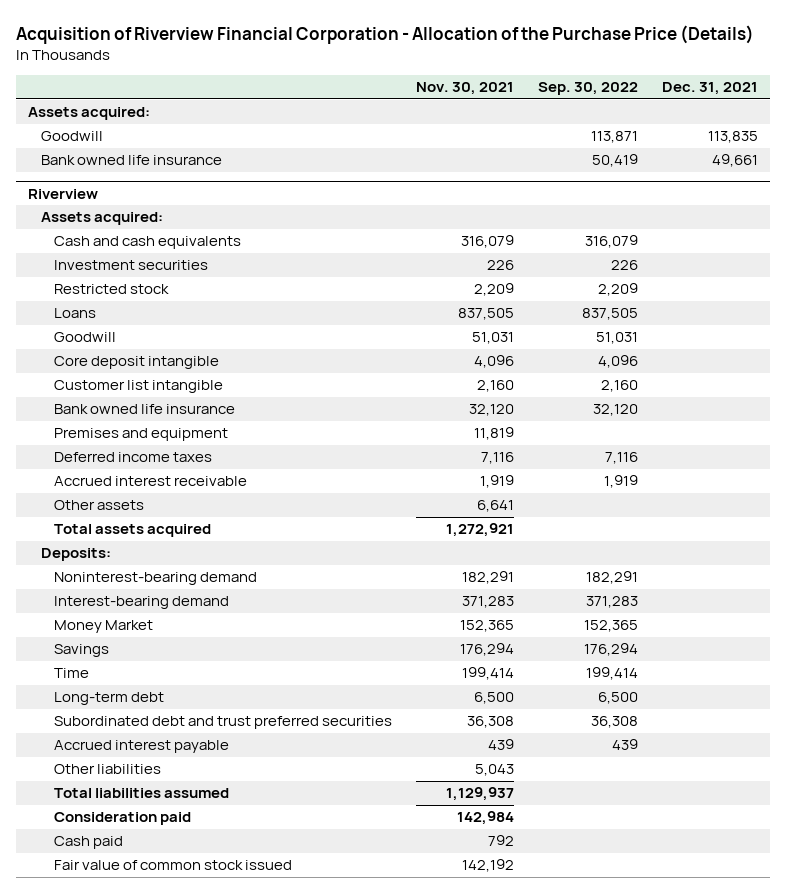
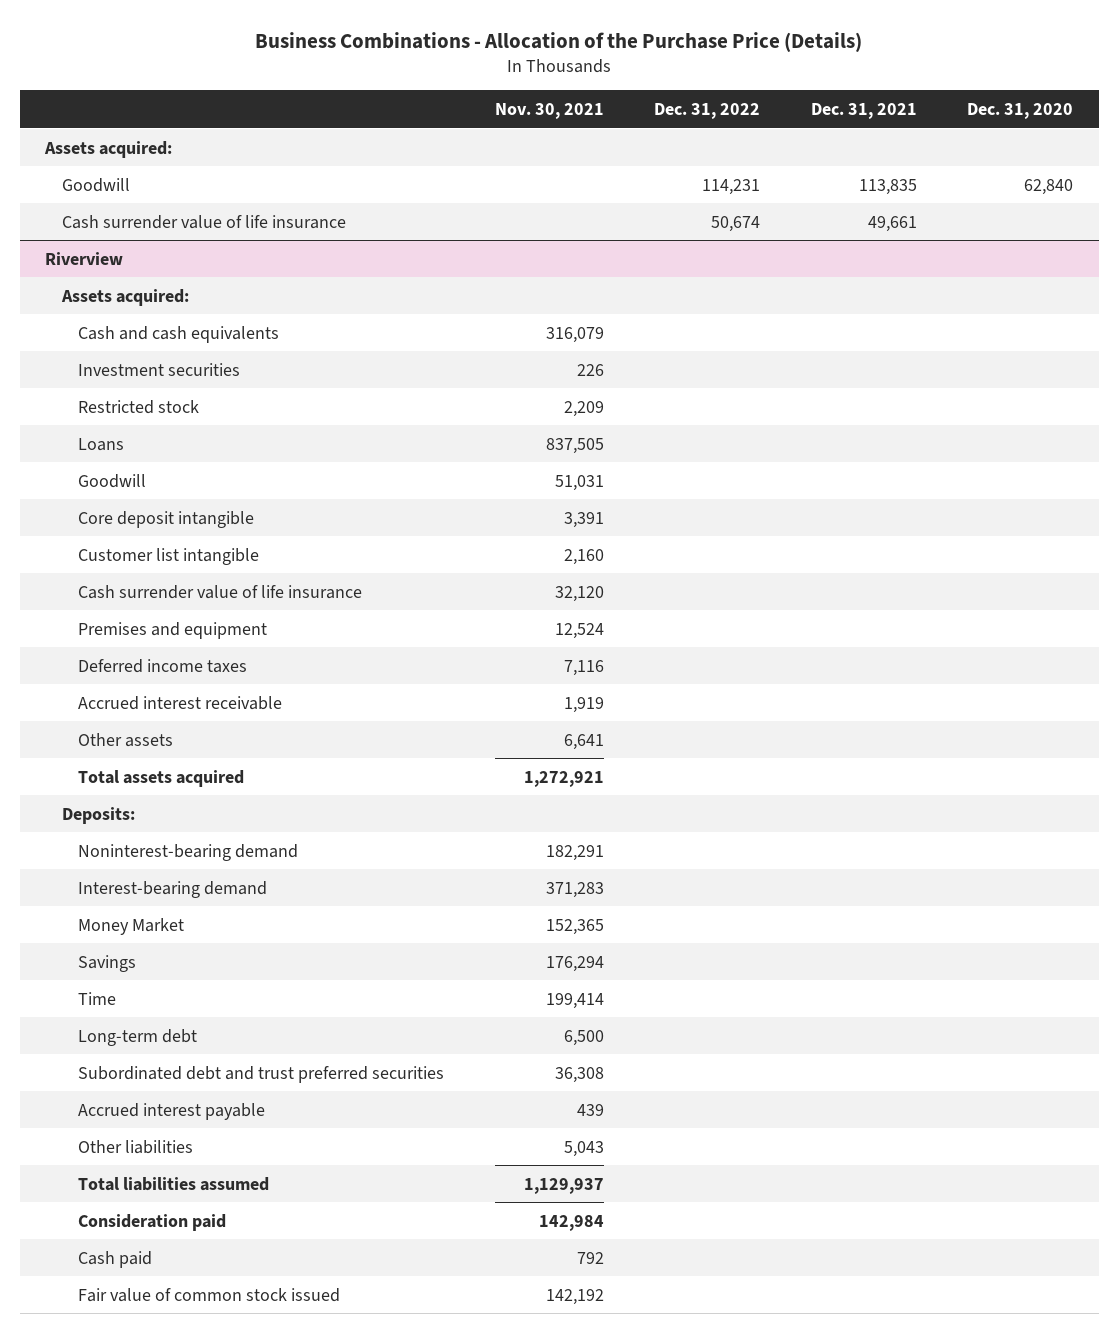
- Acquisition of Riverview Financial Corporation - Allocation of the Purchase Price (Details)
+ Business Combinations - Allocation of the Purchase Price (Details)
- | Nov. 30, 2021 | Sep. 30, 2022 | Dec. 31, 2021
+ | Nov. 30, 2021 | Dec. 31, 2022 | Dec. 31, 2021 | Dec. 31, 2020
- Bank owned life insurance | | 50,419 | 49,661
+ Cash surrender value of life insurance | | 50,674 | 49,661 |
@ Riverview
- Core deposit intangible | 4,096 | 4,096 |
+ Core deposit intangible | 3,391 | | |
- Bank owned life insurance | 32,120 | 32,120 |
- Premises and equipment | 11,819 | |
+ Cash surrender value of life insurance | 32,120 | | |
+ Premises and equipment | 12,524 | | |

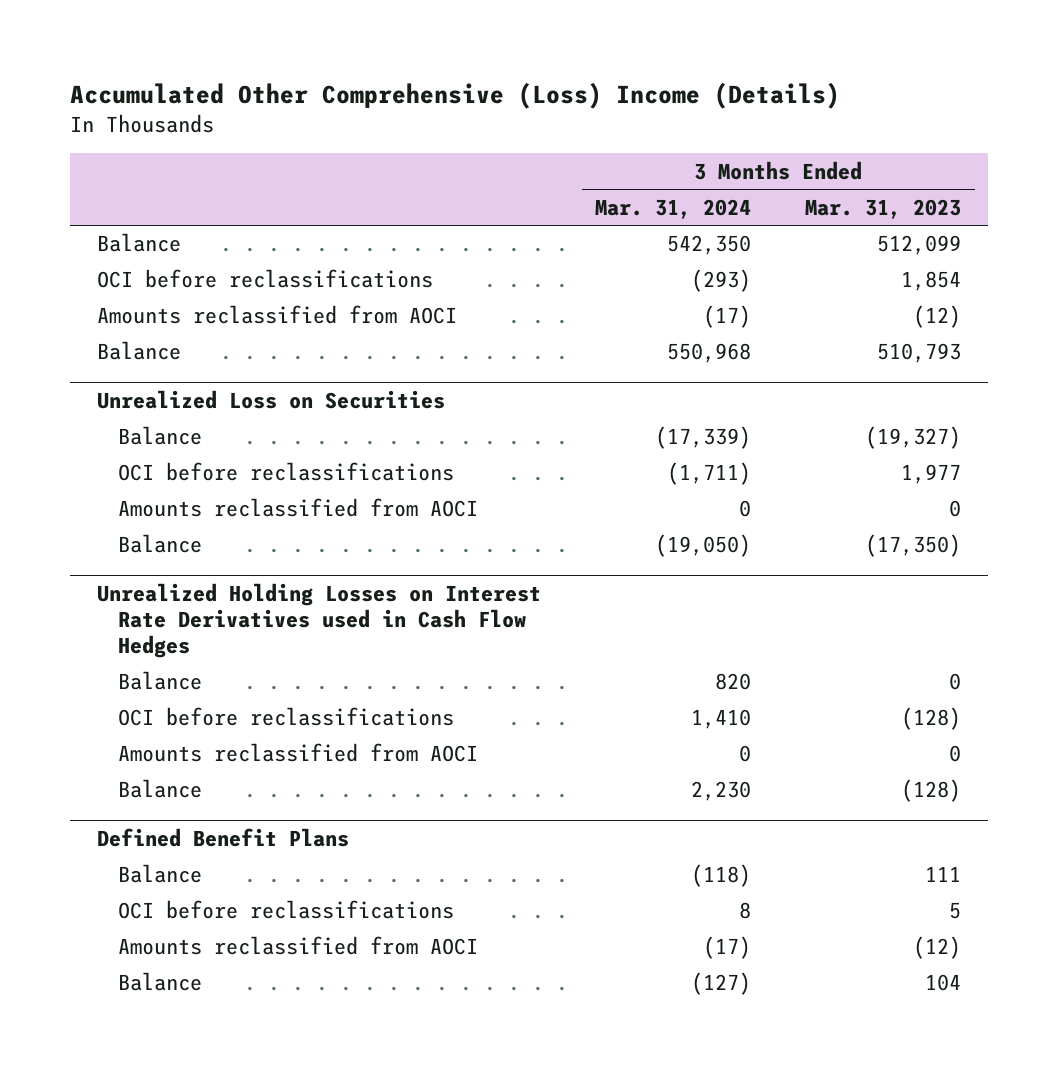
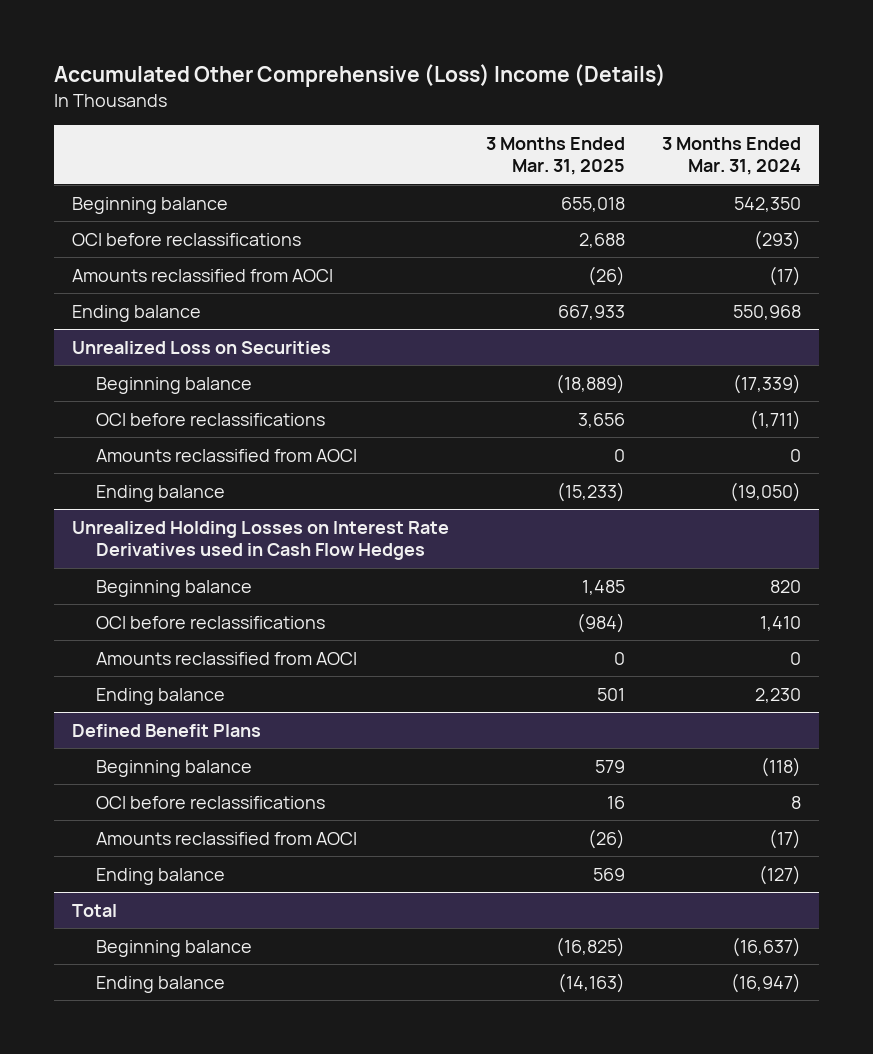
- | 3 Months Ended Mar. 31, 2024 | 3 Months Ended Mar. 31, 2023
+ | 3 Months Ended Mar. 31, 2025 | 3 Months Ended Mar. 31, 2024
- Balance | 542,350 | 512,099
+ Beginning balance | 655,018 | 542,350
- Balance | 550,968 | 510,793
+ Ending balance | 667,933 | 550,968
@ Unrealized Loss on Securities
- Balance | (17,339) | (19,327)
+ Beginning balance | (18,889) | (17,339)
- Balance | (19,050) | (17,350)
+ Ending balance | (15,233) | (19,050)
@ Unrealized Holding Losses on Interest Rate Derivatives used in Cash Flow Hedges
- Balance | 820 | 0
+ Beginning balance | 1,485 | 820
- Balance | 2,230 | (128)
+ Ending balance | 501 | 2,230
@ Defined Benefit Plans
- Balance | (118) | 111
+ Beginning balance | 579 | (118)
- Balance | (127) | 104
+ Ending balance | 569 | (127)
+ Total
+ Beginning balance | (16,825) | (16,637)
+ Ending balance | (14,163) | (16,947)

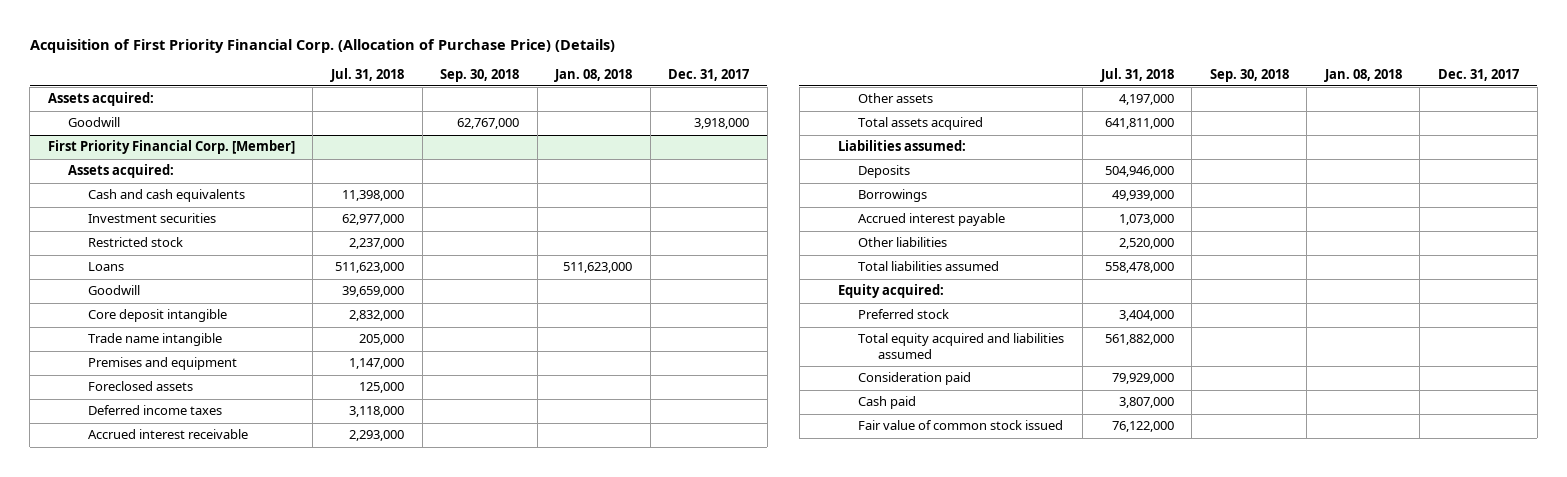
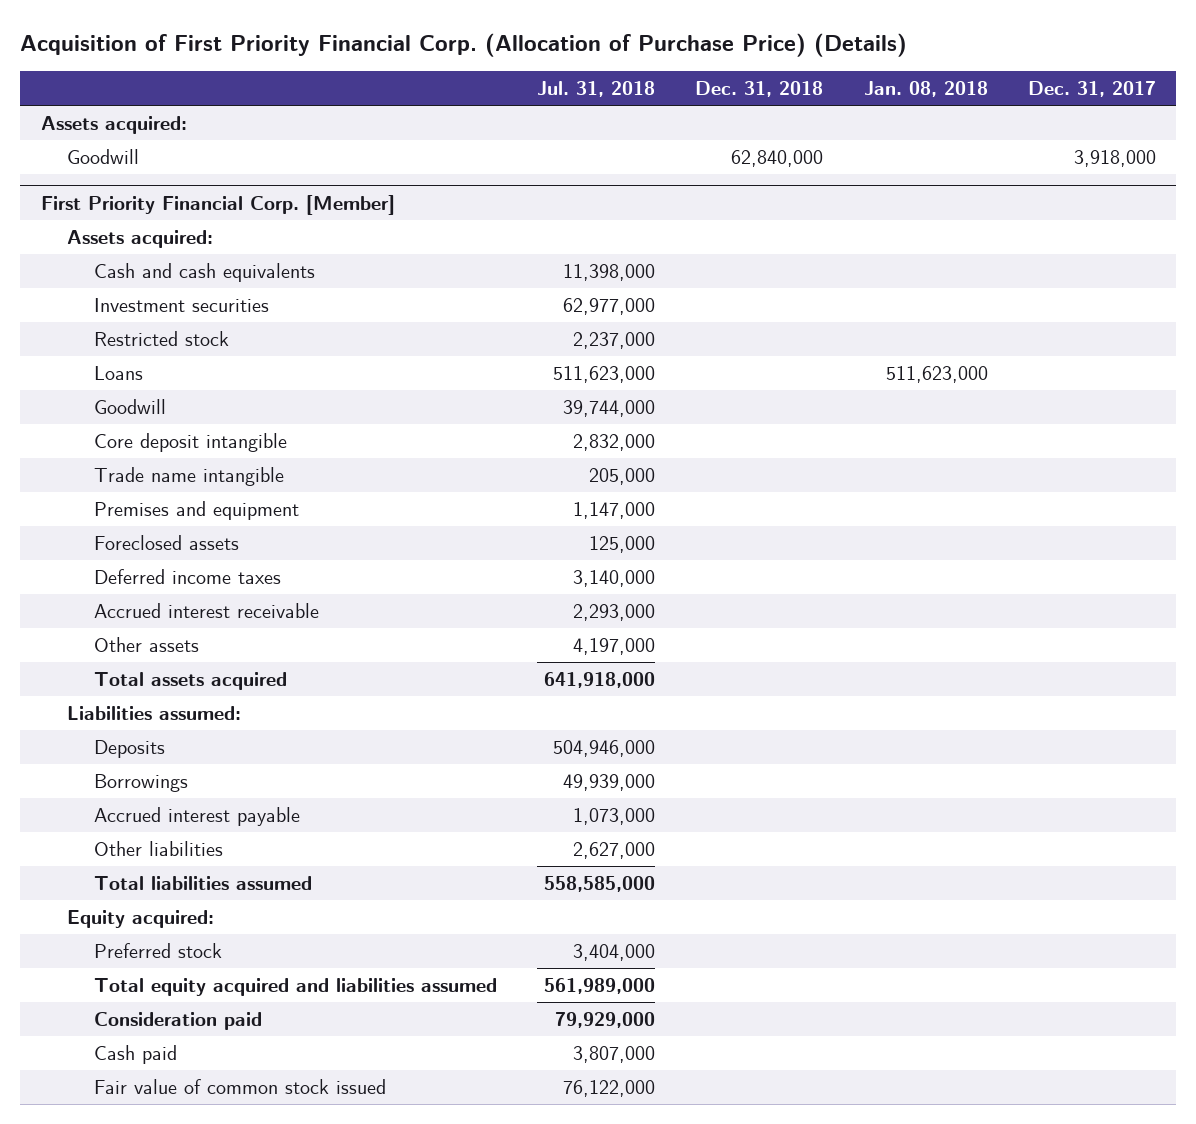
- | Jul. 31, 2018 | Sep. 30, 2018 | Jan. 08, 2018 | Dec. 31, 2017
+ | Jul. 31, 2018 | Dec. 31, 2018 | Jan. 08, 2018 | Dec. 31, 2017
@ First Priority Financial Corp. [Member]
- Goodwill | 39,659,000 | | |
+ Goodwill | 39,744,000 | | |
- Deferred income taxes | 3,118,000 | | |
+ Deferred income taxes | 3,140,000 | | |
- Total assets acquired | 641,811,000 | | |
+ Total assets acquired | 641,918,000 | | |
- Other liabilities | 2,520,000 | | |
- Total liabilities assumed | 558,478,000 | | |
+ Other liabilities | 2,627,000 | | |
+ Total liabilities assumed | 558,585,000 | | |
- Total equity acquired and liabilities assumed | 561,882,000 | | |
+ Total equity acquired and liabilities assumed | 561,989,000 | | |

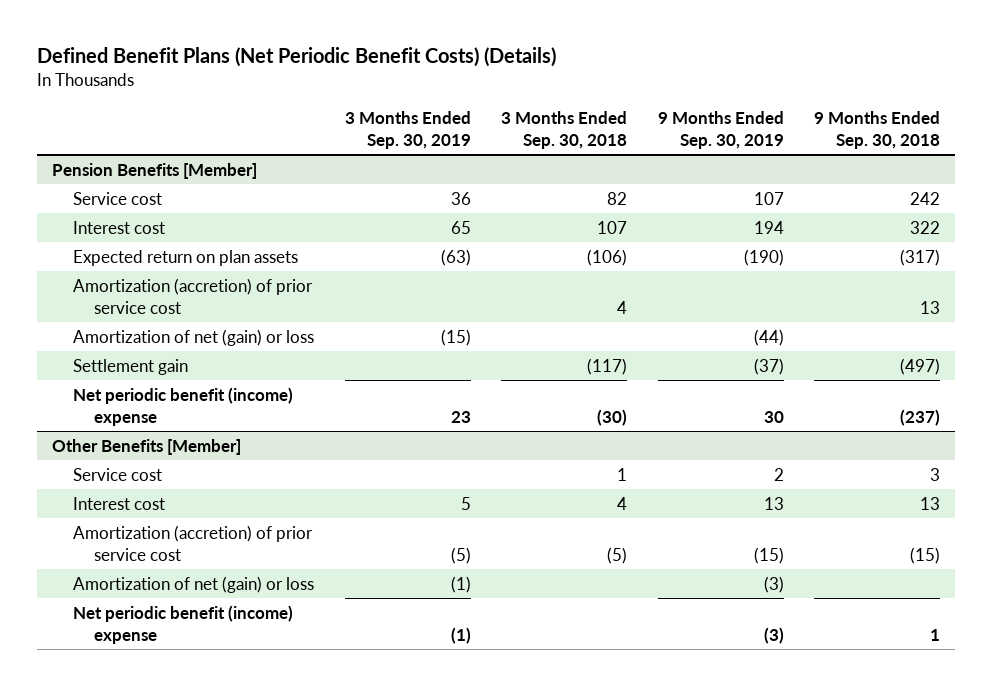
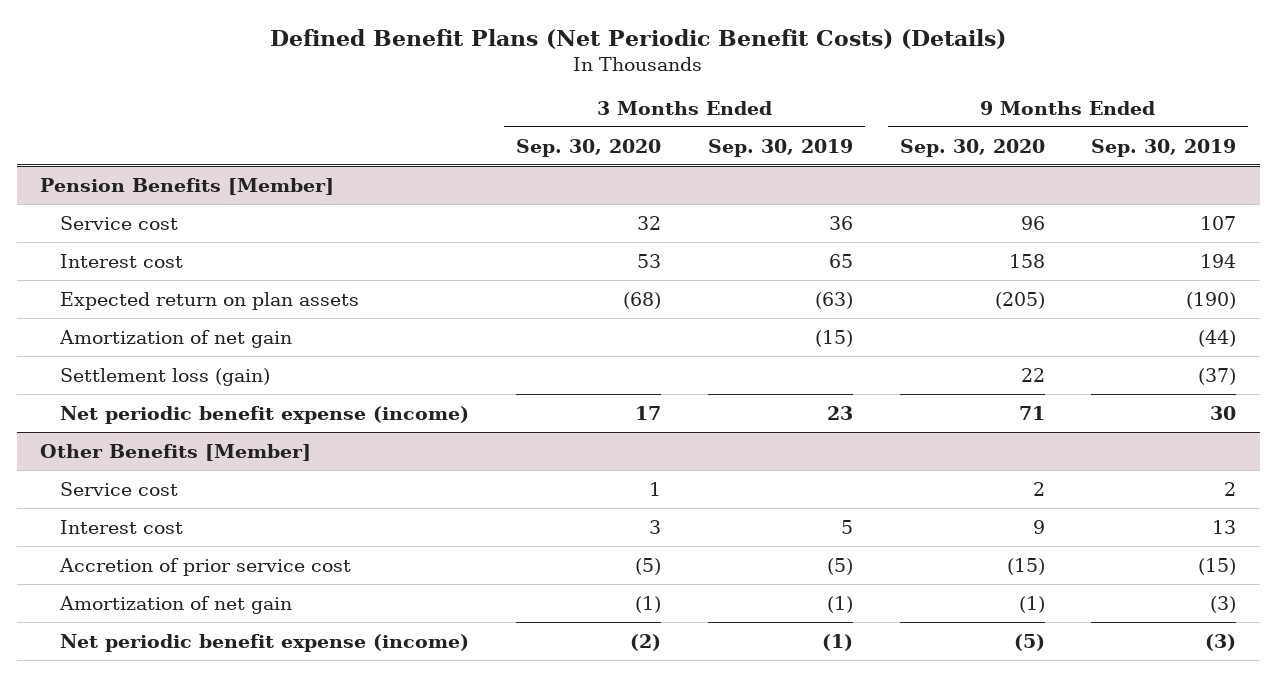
- | 3 Months Ended Sep. 30, 2019 | 3 Months Ended Sep. 30, 2018 | 9 Months Ended Sep. 30, 2019 | 9 Months Ended Sep. 30, 2018
+ | 3 Months Ended Sep. 30, 2020 | 3 Months Ended Sep. 30, 2019 | 9 Months Ended Sep. 30, 2020 | 9 Months Ended Sep. 30, 2019
@ Pension Benefits [Member]
- Amortization (accretion) of prior service cost | | 4 | | 13
- Amortization of net (gain) or loss | (15) | | (44) |
- Settlement gain | | (117) | (37) | (497)
- Net periodic benefit (income) expense | 23 | (30) | 30 | (237)
+ Amortization of net gain | | (15) | | (44)
+ Settlement loss (gain) | | | 22 | (37)
+ Net periodic benefit expense (income) | 17 | 23 | 71 | 30
@ Other Benefits [Member]
- Amortization (accretion) of prior service cost | (5) | (5) | (15) | (15)
- Amortization of net (gain) or loss | (1) | | (3) |
- Net periodic benefit (income) expense | (1) | | (3) | 1
+ Accretion of prior service cost | (5) | (5) | (15) | (15)
+ Amortization of net gain | (1) | (1) | (1) | (3)
+ Net periodic benefit expense (income) | (2) | (1) | (5) | (3)

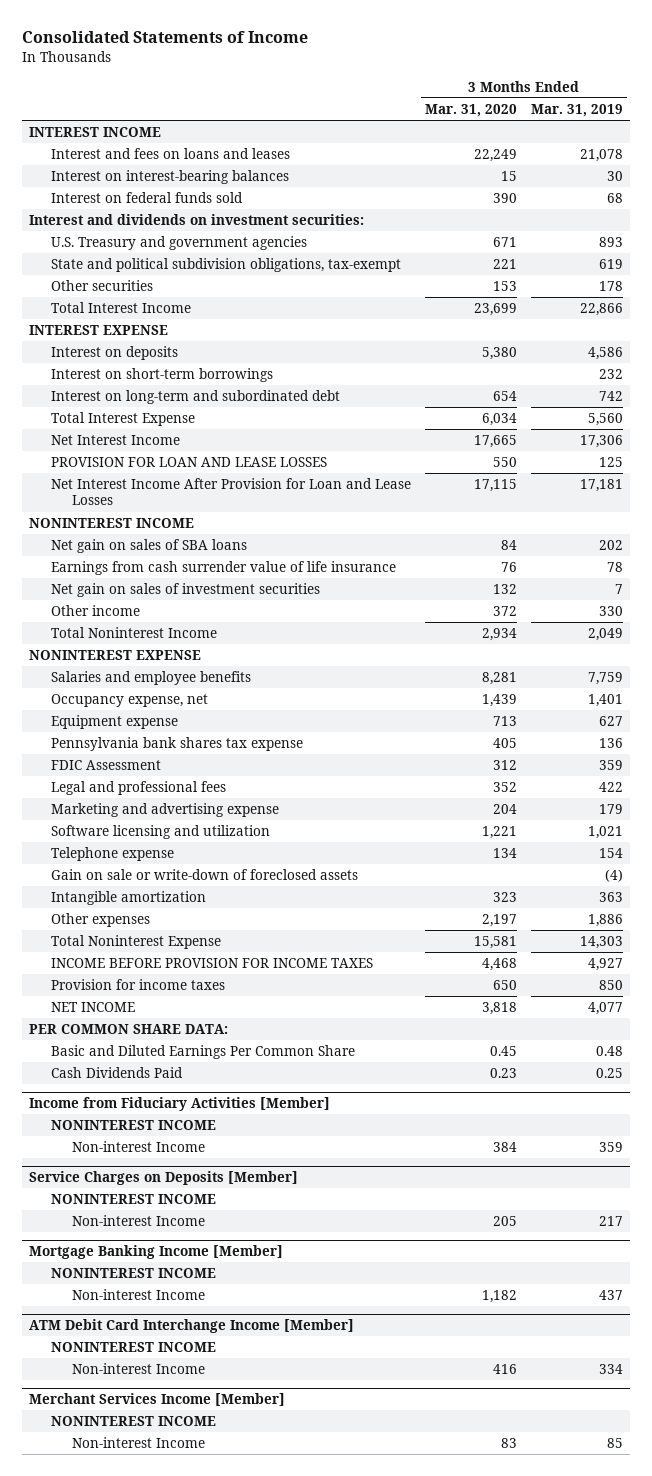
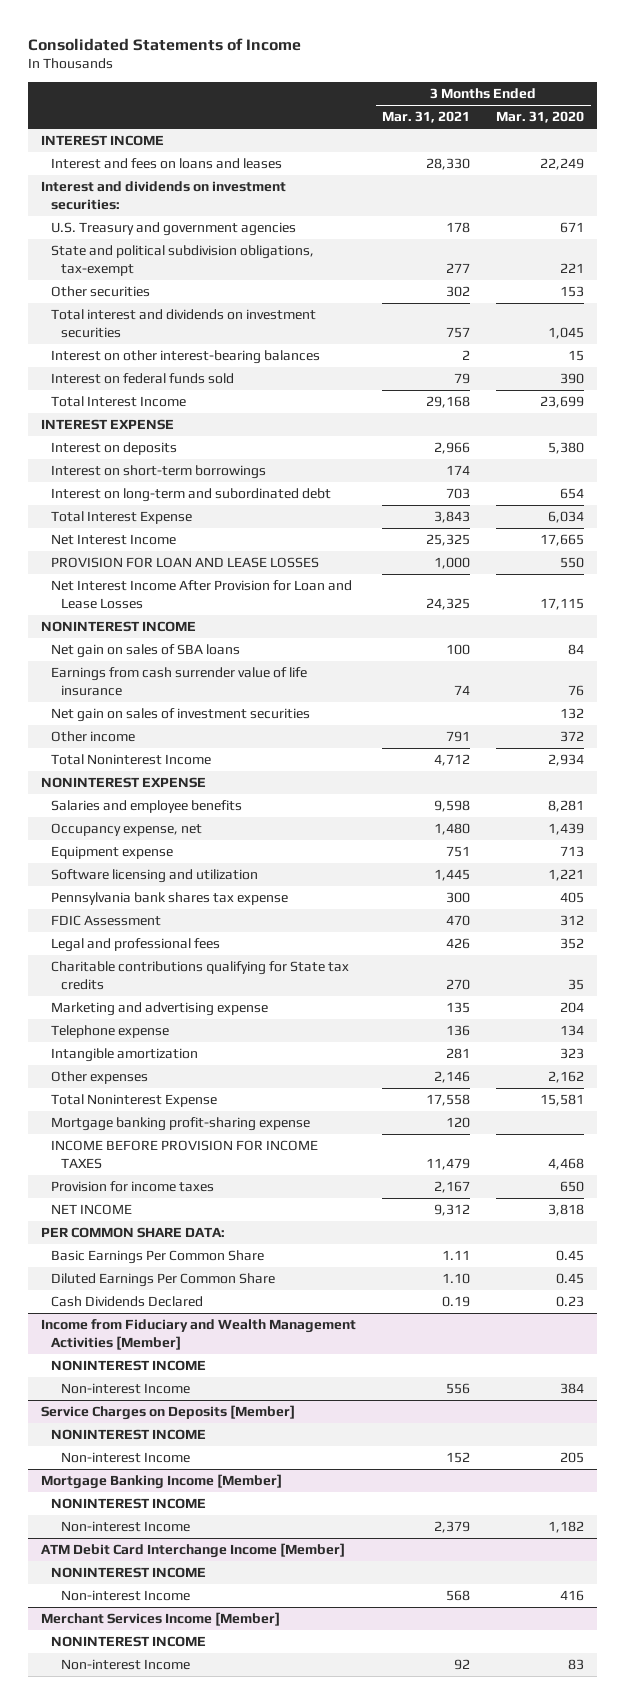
- | 3 Months Ended Mar. 31, 2020 | 3 Months Ended Mar. 31, 2019
+ | 3 Months Ended Mar. 31, 2021 | 3 Months Ended Mar. 31, 2020
- Interest on interest-bearing balances | 15 | 30
+ Total interest and dividends on investment securities | 757 | 1,045
+ Interest on other interest-bearing balances | 2 | 15
moved down: Interest on federal funds sold | 79 | 390
moved up: Software licensing and utilization | 1,445 | 1,221
+ Charitable contributions qualifying for State tax credits | 270 | 35
- Gain on sale or write-down of foreclosed assets | | (4)
- Other expenses | 2,197 | 1,886
+ Other expenses | 2,146 | 2,162
+ Mortgage banking profit-sharing expense | 120 |
- Basic and Diluted Earnings Per Common Share | 0.45 | 0.48
- Cash Dividends Paid | 0.23 | 0.25
- Income from Fiduciary Activities [Member]
+ Basic Earnings Per Common Share | 1.11 | 0.45
+ Diluted Earnings Per Common Share | 1.10 | 0.45
+ Cash Dividends Declared | 0.19 | 0.23
+ Income from Fiduciary and Wealth Management Activities [Member]

